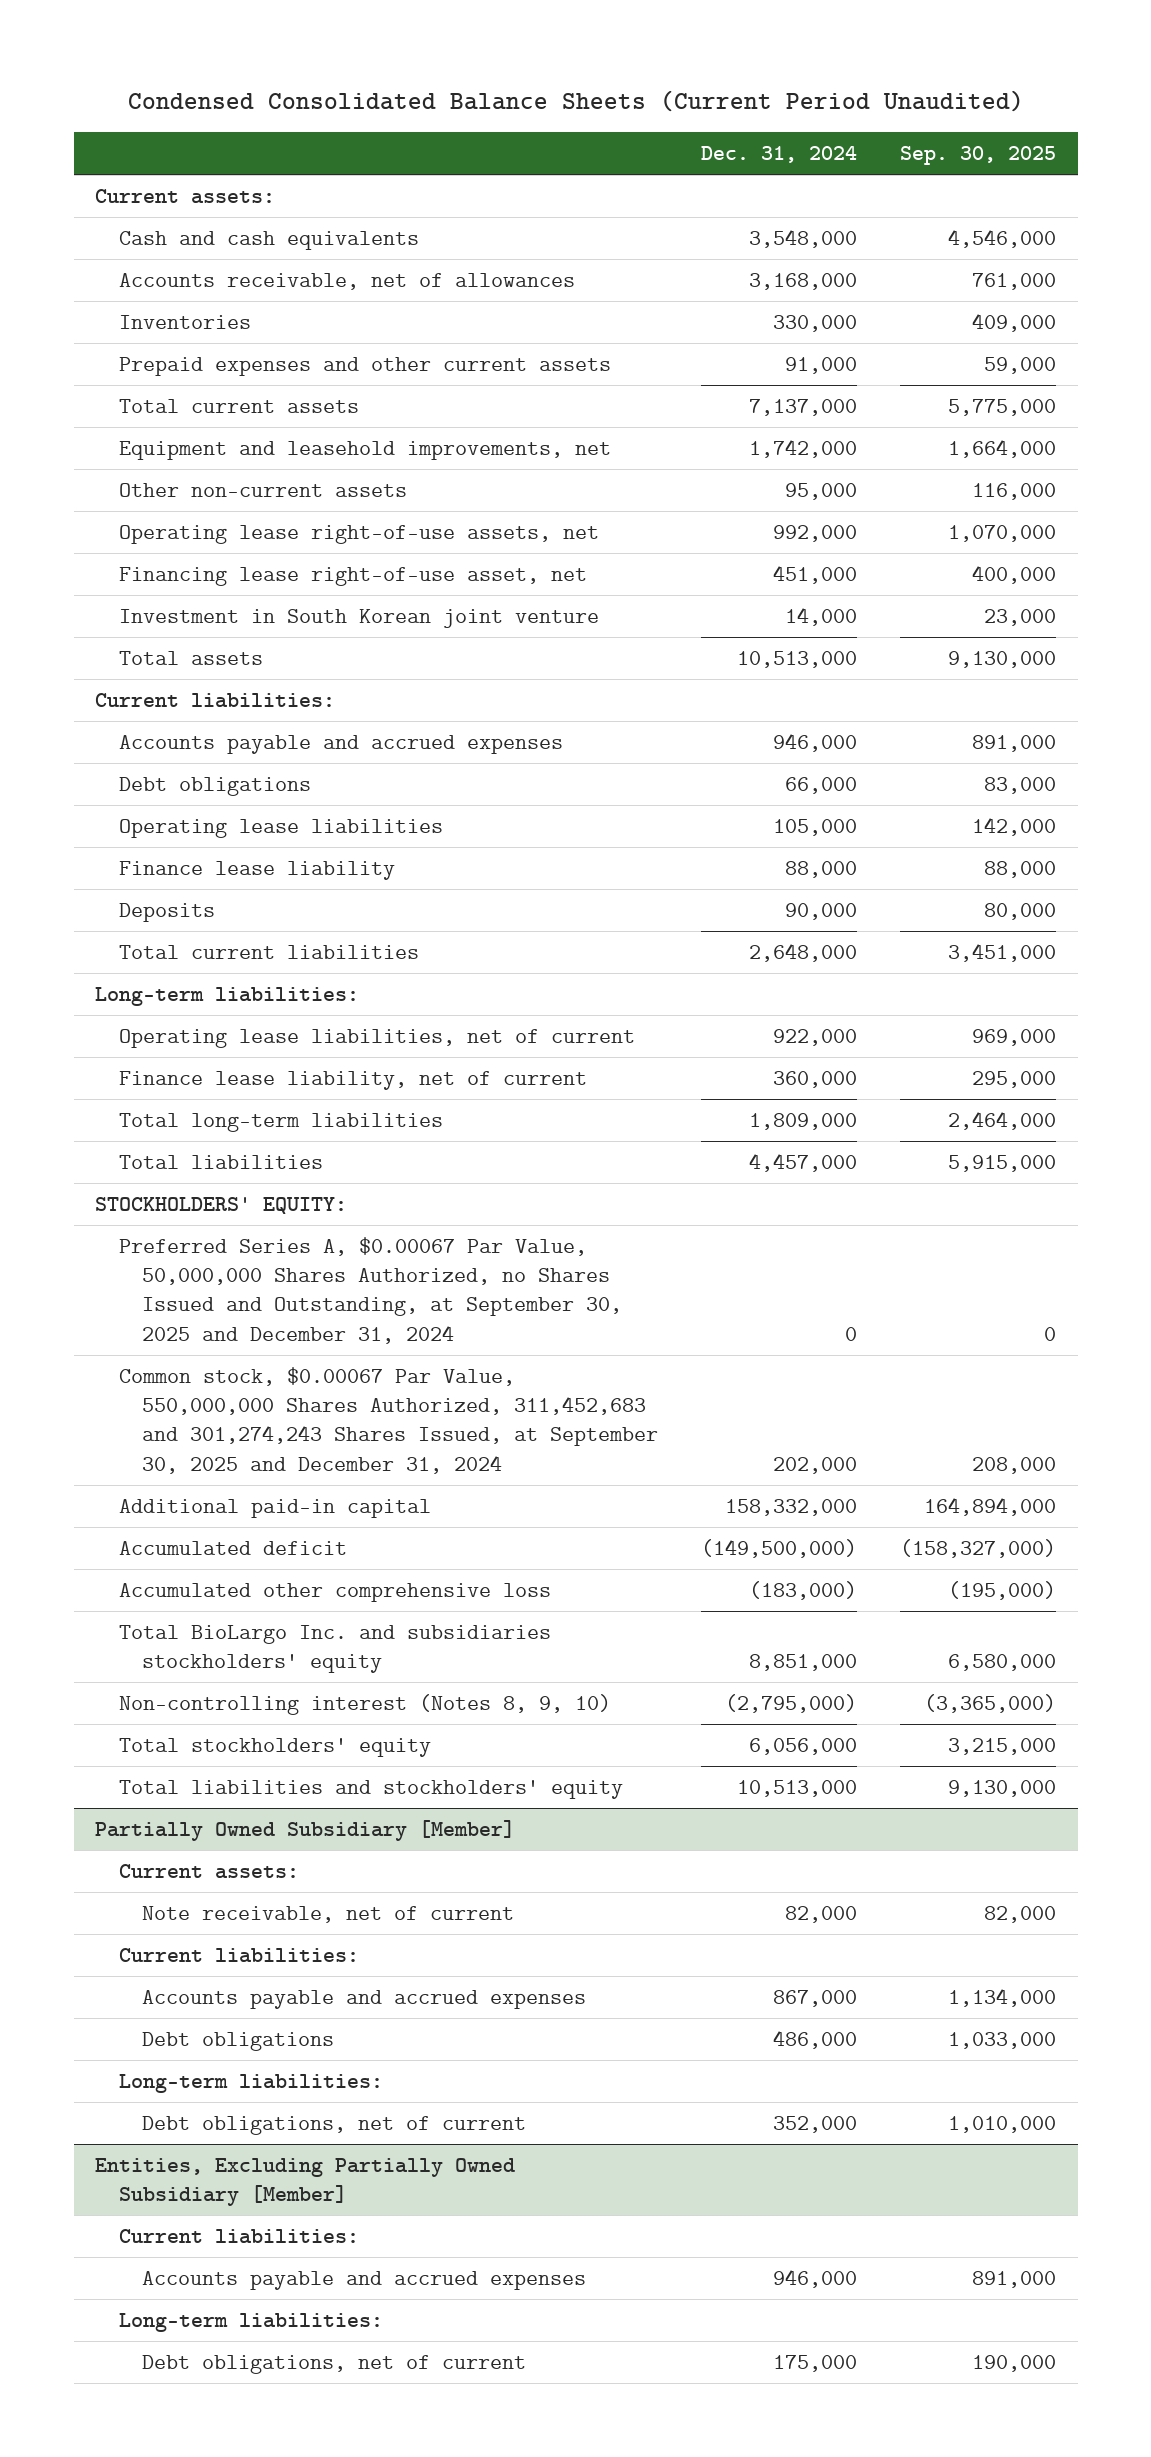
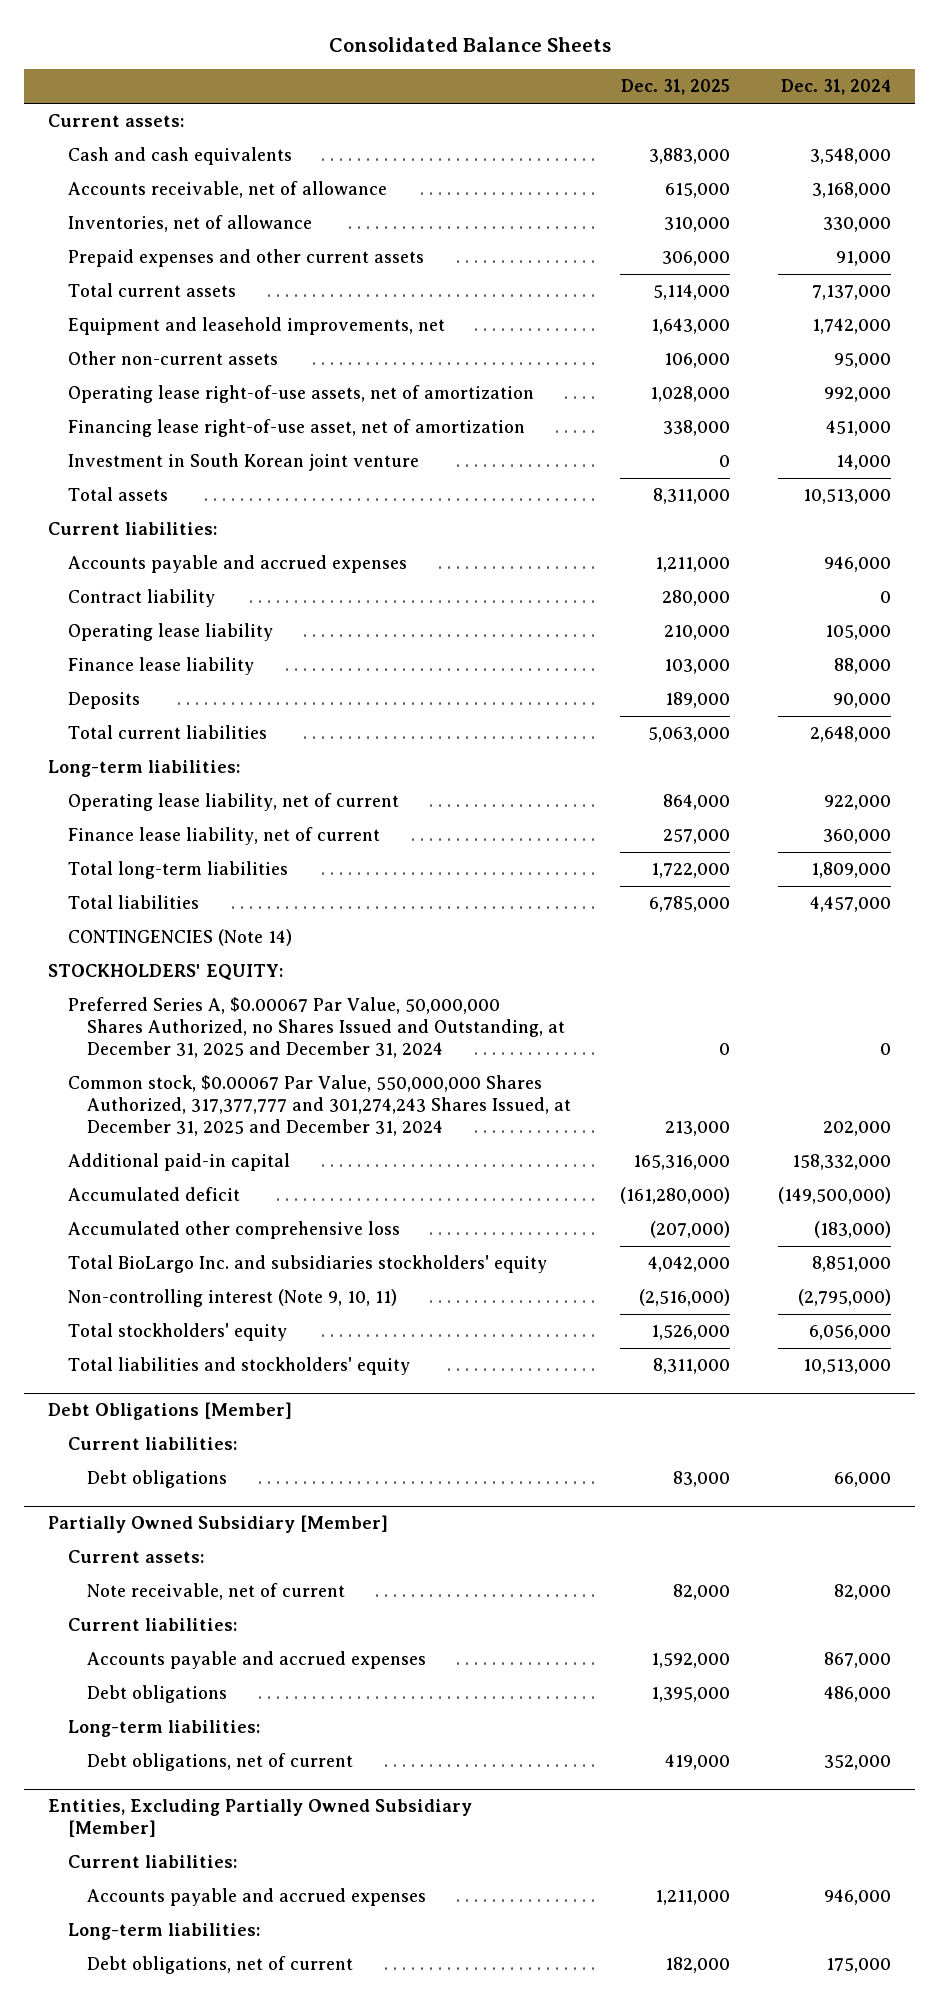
- Condensed Consolidated Balance Sheets (Current Period Unaudited)
+ Consolidated Balance Sheets
- | Dec. 31, 2024 | Sep. 30, 2025
+ | Dec. 31, 2025 | Dec. 31, 2024
- Accounts receivable, net of allowances | 3,168,000 | 761,000
- Inventories | 330,000 | 409,000
+ Accounts receivable, net of allowance | 615,000 | 3,168,000
+ Inventories, net of allowance | 310,000 | 330,000
- Operating lease right-of-use assets, net | 992,000 | 1,070,000
- Financing lease right-of-use asset, net | 451,000 | 400,000
+ Operating lease right-of-use assets, net of amortization | 1,028,000 | 992,000
+ Financing lease right-of-use asset, net of amortization | 338,000 | 451,000
- Debt obligations | 66,000 | 83,000
- Operating lease liabilities | 105,000 | 142,000
+ Contract liability | 280,000 | 0
+ Operating lease liability | 210,000 | 105,000
- Operating lease liabilities, net of current | 922,000 | 969,000
+ Operating lease liability, net of current | 864,000 | 922,000
+ CONTINGENCIES (Note 14)
- Preferred Series A, $0.00067 Par Value, 50,000,000 Shares Authorized, no Shares Issued and Outstanding, at September 30, 2025 and December 31, 2024 | 0 | 0
- Common stock, $0.00067 Par Value, 550,000,000 Shares Authorized, 311,452,683 and 301,274,243 Shares Issued, at September 30, 2025 and December 31, 2024 | 202,000 | 208,000
+ Preferred Series A, $0.00067 Par Value, 50,000,000 Shares Authorized, no Shares Issued and Outstanding, at December 31, 2025 and December 31, 2024 | 0 | 0
+ Common stock, $0.00067 Par Value, 550,000,000 Shares Authorized, 317,377,777 and 301,274,243 Shares Issued, at December 31, 2025 and December 31, 2024 | 213,000 | 202,000
- Non-controlling interest (Notes 8, 9, 10) | (2,795,000) | (3,365,000)
+ Non-controlling interest (Note 9, 10, 11) | (2,516,000) | (2,795,000)
+ Debt Obligations [Member]
+ Current liabilities:
+ Debt obligations | 83,000 | 66,000

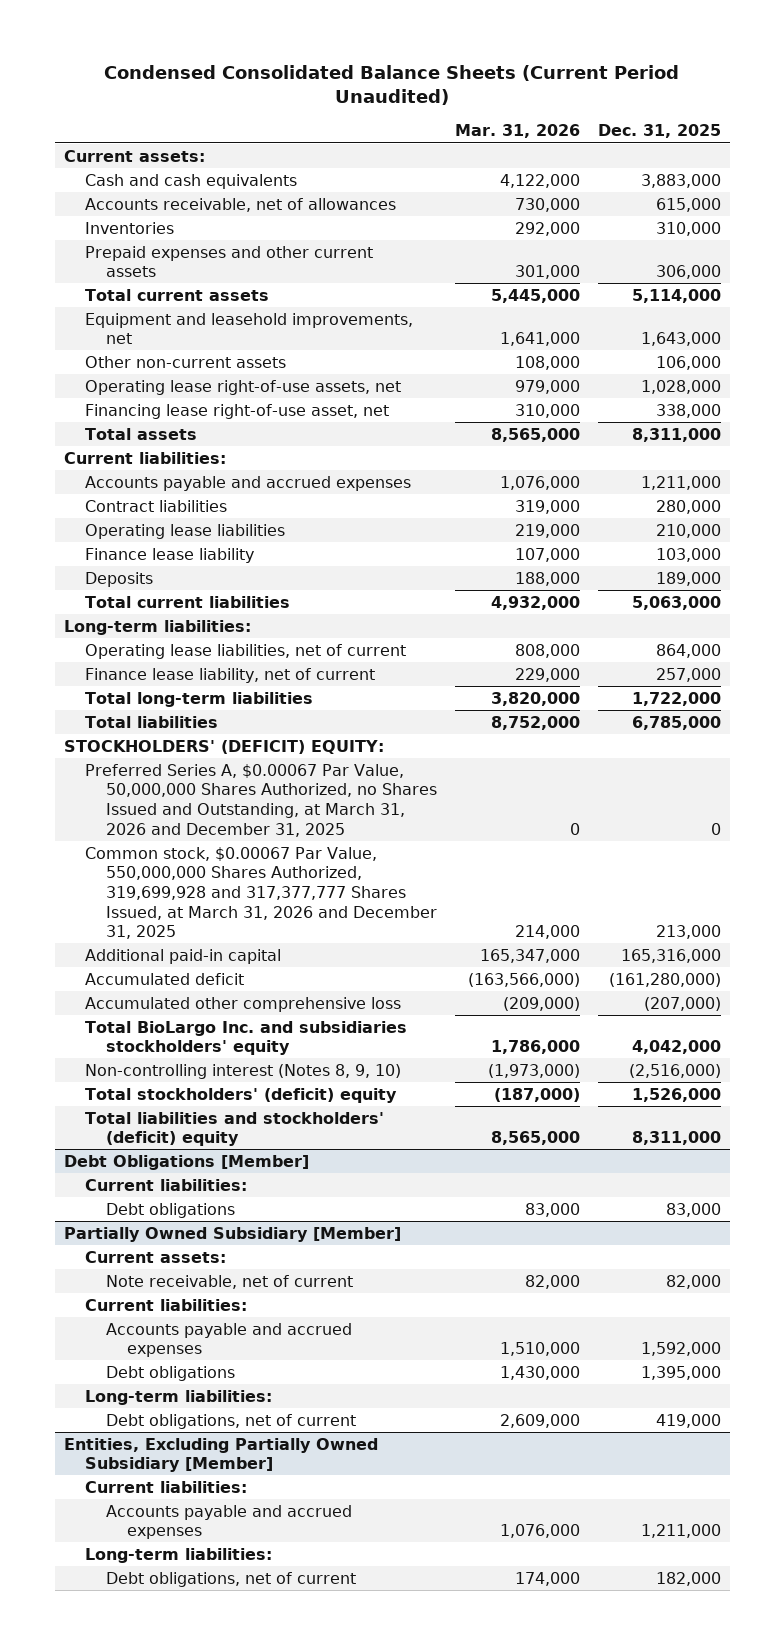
- Consolidated Balance Sheets
+ Condensed Consolidated Balance Sheets (Current Period Unaudited)
- | Dec. 31, 2025 | Dec. 31, 2024
+ | Mar. 31, 2026 | Dec. 31, 2025
- Accounts receivable, net of allowance | 615,000 | 3,168,000
- Inventories, net of allowance | 310,000 | 330,000
+ Accounts receivable, net of allowances | 730,000 | 615,000
+ Inventories | 292,000 | 310,000
- Operating lease right-of-use assets, net of amortization | 1,028,000 | 992,000
- Financing lease right-of-use asset, net of amortization | 338,000 | 451,000
- Investment in South Korean joint venture | 0 | 14,000
+ Operating lease right-of-use assets, net | 979,000 | 1,028,000
+ Financing lease right-of-use asset, net | 310,000 | 338,000
- Contract liability | 280,000 | 0
- Operating lease liability | 210,000 | 105,000
+ Contract liabilities | 319,000 | 280,000
+ Operating lease liabilities | 219,000 | 210,000
- Operating lease liability, net of current | 864,000 | 922,000
+ Operating lease liabilities, net of current | 808,000 | 864,000
- CONTINGENCIES (Note 14)
- STOCKHOLDERS' EQUITY:
- Preferred Series A, $0.00067 Par Value, 50,000,000 Shares Authorized, no Shares Issued and Outstanding, at December 31, 2025 and December 31, 2024 | 0 | 0
- Common stock, $0.00067 Par Value, 550,000,000 Shares Authorized, 317,377,777 and 301,274,243 Shares Issued, at December 31, 2025 and December 31, 2024 | 213,000 | 202,000
+ STOCKHOLDERS' (DEFICIT) EQUITY:
+ Preferred Series A, $0.00067 Par Value, 50,000,000 Shares Authorized, no Shares Issued and Outstanding, at March 31, 2026 and December 31, 2025 | 0 | 0
+ Common stock, $0.00067 Par Value, 550,000,000 Shares Authorized, 319,699,928 and 317,377,777 Shares Issued, at March 31, 2026 and December 31, 2025 | 214,000 | 213,000
- Non-controlling interest (Note 9, 10, 11) | (2,516,000) | (2,795,000)
- Total stockholders' equity | 1,526,000 | 6,056,000
- Total liabilities and stockholders' equity | 8,311,000 | 10,513,000
+ Non-controlling interest (Notes 8, 9, 10) | (1,973,000) | (2,516,000)
+ Total stockholders' (deficit) equity | (187,000) | 1,526,000
+ Total liabilities and stockholders' (deficit) equity | 8,565,000 | 8,311,000

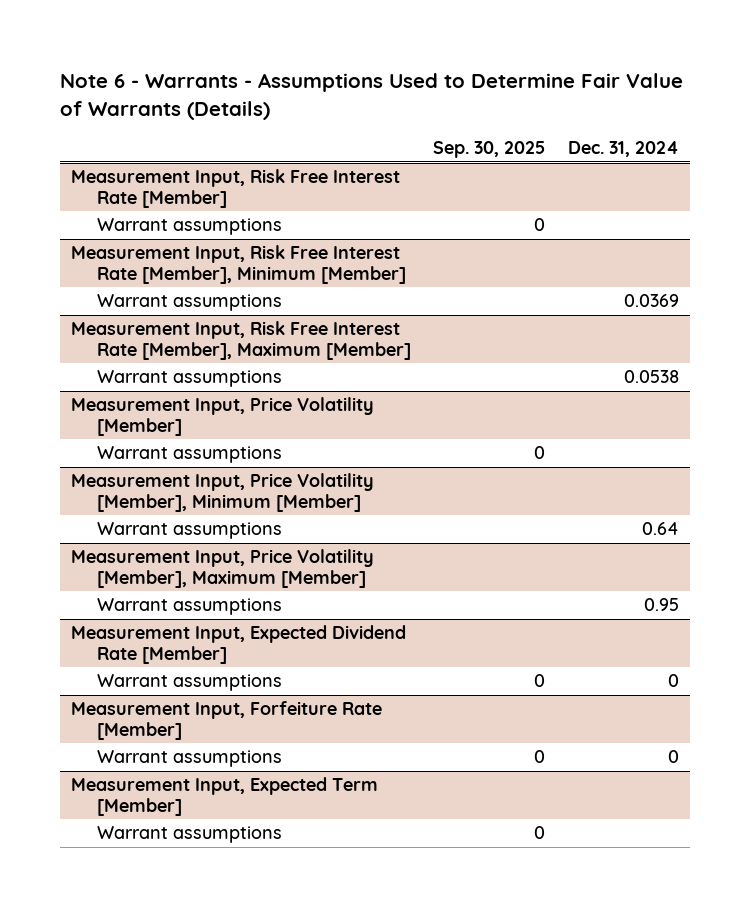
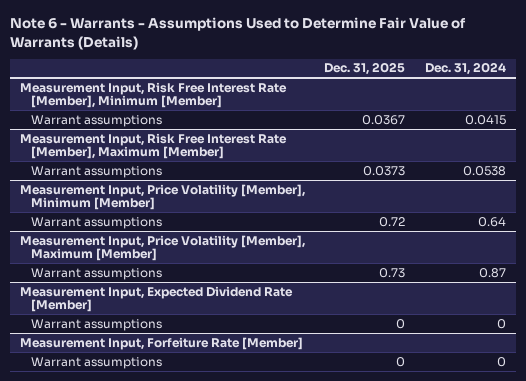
- | Sep. 30, 2025 | Dec. 31, 2024
+ | Dec. 31, 2025 | Dec. 31, 2024
- Measurement Input, Risk Free Interest Rate [Member]
- Warrant assumptions | 0 |
@ Measurement Input, Risk Free Interest Rate [Member], Minimum [Member]
- Warrant assumptions | | 0.0369
+ Warrant assumptions | 0.0367 | 0.0415
- Measurement Input, Price Volatility [Member]
- Warrant assumptions | 0 |
@ Measurement Input, Price Volatility [Member], Maximum [Member]
- Warrant assumptions | | 0.95
+ Warrant assumptions | 0.73 | 0.87
- Measurement Input, Expected Term [Member]
- Warrant assumptions | 0 |

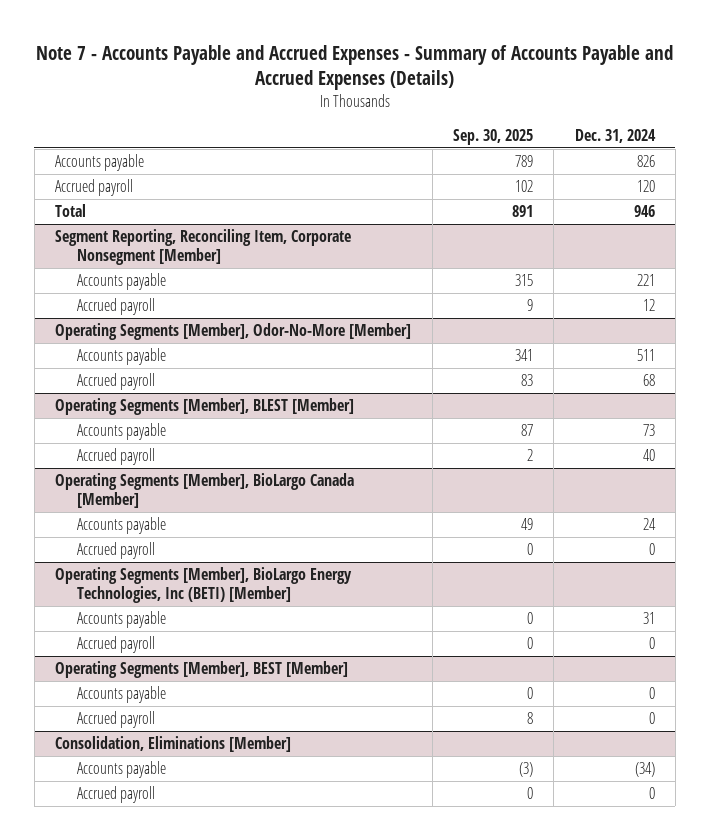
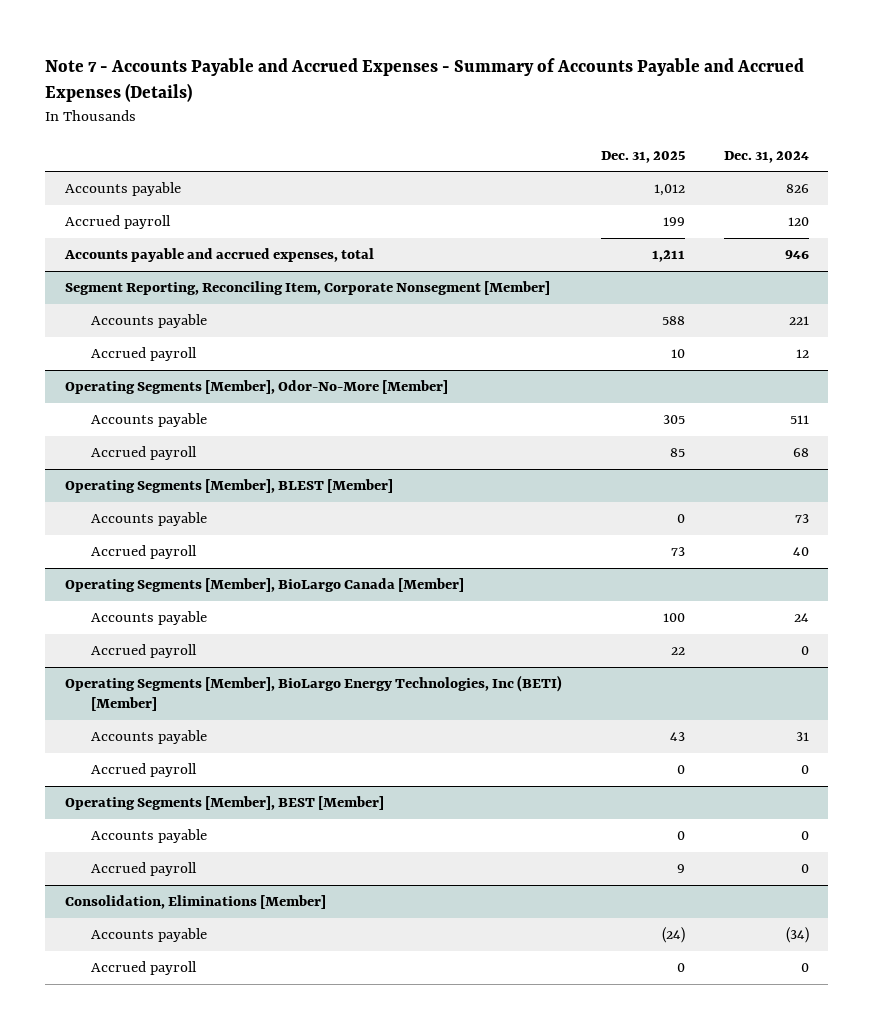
- | Sep. 30, 2025 | Dec. 31, 2024
+ | Dec. 31, 2025 | Dec. 31, 2024
- Total | 891 | 946
+ Accounts payable and accrued expenses, total | 1,211 | 946

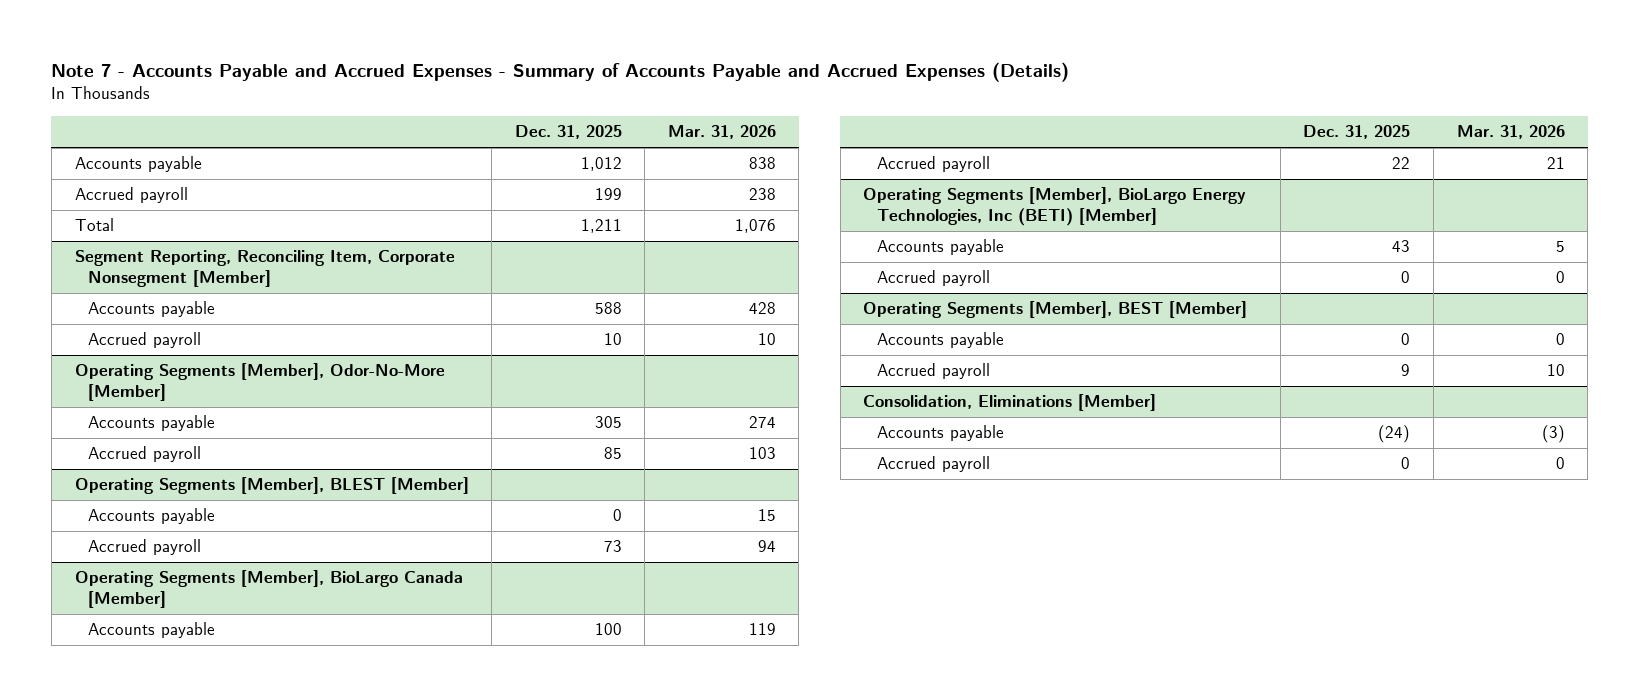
- | Dec. 31, 2025 | Dec. 31, 2024
+ | Dec. 31, 2025 | Mar. 31, 2026
- Accounts payable and accrued expenses, total | 1,211 | 946
+ Total | 1,211 | 1,076

